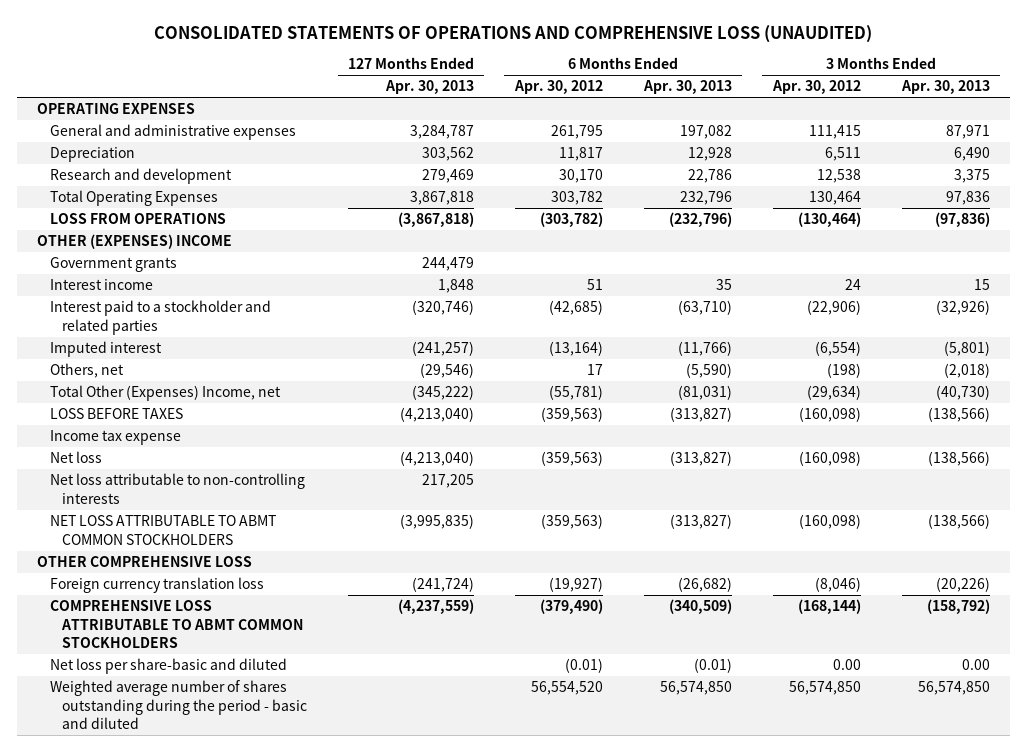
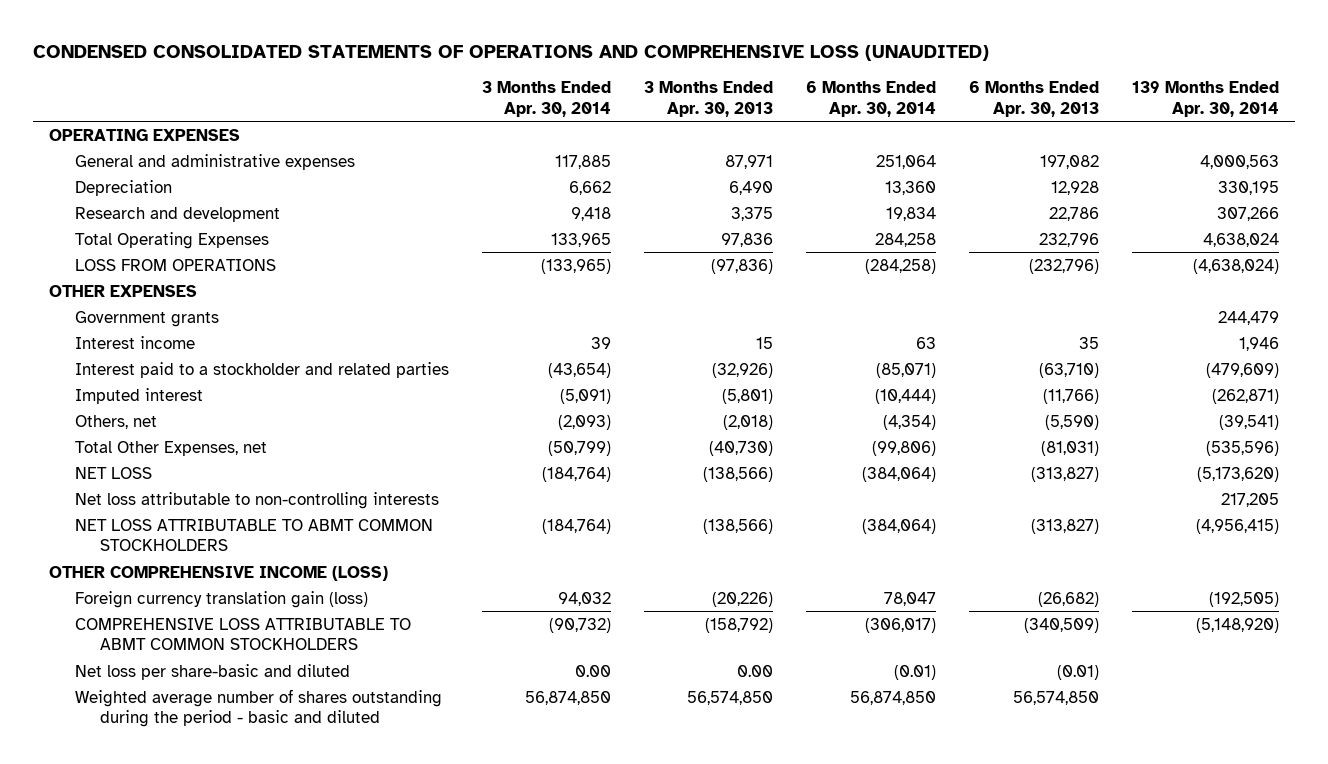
- CONSOLIDATED STATEMENTS OF OPERATIONS AND COMPREHENSIVE LOSS (UNAUDITED)
+ CONDENSED CONSOLIDATED STATEMENTS OF OPERATIONS AND COMPREHENSIVE LOSS (UNAUDITED)
- | 127 Months Ended Apr. 30, 2013 | 6 Months Ended Apr. 30, 2012 | 6 Months Ended Apr. 30, 2013 | 3 Months Ended Apr. 30, 2012 | 3 Months Ended Apr. 30, 2013
+ | 3 Months Ended Apr. 30, 2014 | 3 Months Ended Apr. 30, 2013 | 6 Months Ended Apr. 30, 2014 | 6 Months Ended Apr. 30, 2013 | 139 Months Ended Apr. 30, 2014
- OTHER (EXPENSES) INCOME
+ OTHER EXPENSES
- Total Other (Expenses) Income, net | (345,222) | (55,781) | (81,031) | (29,634) | (40,730)
- LOSS BEFORE TAXES | (4,213,040) | (359,563) | (313,827) | (160,098) | (138,566)
- Income tax expense
- Net loss | (4,213,040) | (359,563) | (313,827) | (160,098) | (138,566)
+ Total Other Expenses, net | (50,799) | (40,730) | (99,806) | (81,031) | (535,596)
+ NET LOSS | (184,764) | (138,566) | (384,064) | (313,827) | (5,173,620)
- OTHER COMPREHENSIVE LOSS
- Foreign currency translation loss | (241,724) | (19,927) | (26,682) | (8,046) | (20,226)
+ OTHER COMPREHENSIVE INCOME (LOSS)
+ Foreign currency translation gain (loss) | 94,032 | (20,226) | 78,047 | (26,682) | (192,505)

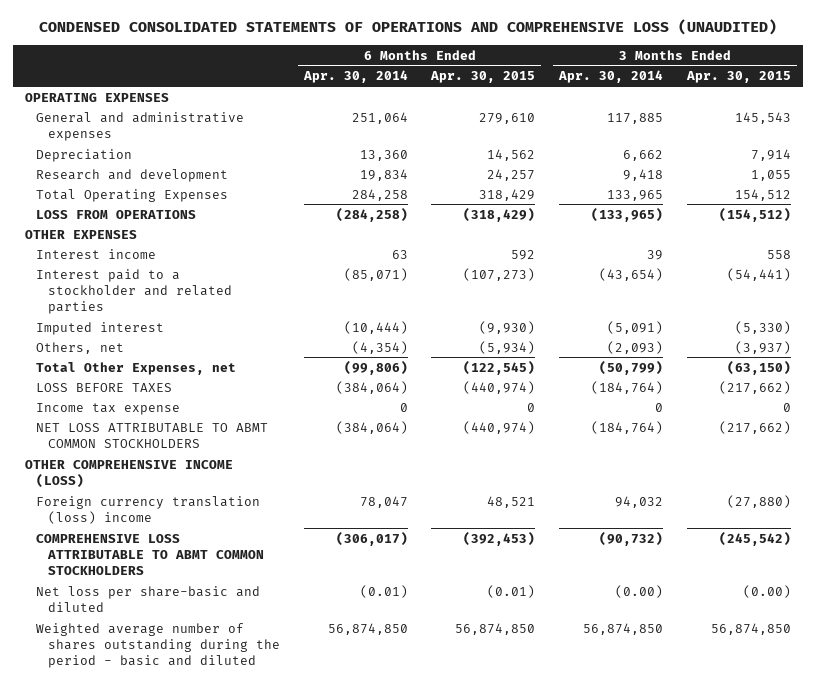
- | 3 Months Ended Apr. 30, 2014 | 3 Months Ended Apr. 30, 2013 | 6 Months Ended Apr. 30, 2014 | 6 Months Ended Apr. 30, 2013 | 139 Months Ended Apr. 30, 2014
+ | 6 Months Ended Apr. 30, 2014 | 6 Months Ended Apr. 30, 2015 | 3 Months Ended Apr. 30, 2014 | 3 Months Ended Apr. 30, 2015
- Government grants | | | | | 244,479
- NET LOSS | (184,764) | (138,566) | (384,064) | (313,827) | (5,173,620)
- Net loss attributable to non-controlling interests | | | | | 217,205
+ LOSS BEFORE TAXES | (384,064) | (440,974) | (184,764) | (217,662)
+ Income tax expense | 0 | 0 | 0 | 0
- Foreign currency translation gain (loss) | 94,032 | (20,226) | 78,047 | (26,682) | (192,505)
+ Foreign currency translation (loss) income | 78,047 | 48,521 | 94,032 | (27,880)
- Net loss per share-basic and diluted | 0.00 | 0.00 | (0.01) | (0.01) |
+ Net loss per share-basic and diluted | (0.01) | (0.01) | (0.00) | (0.00)

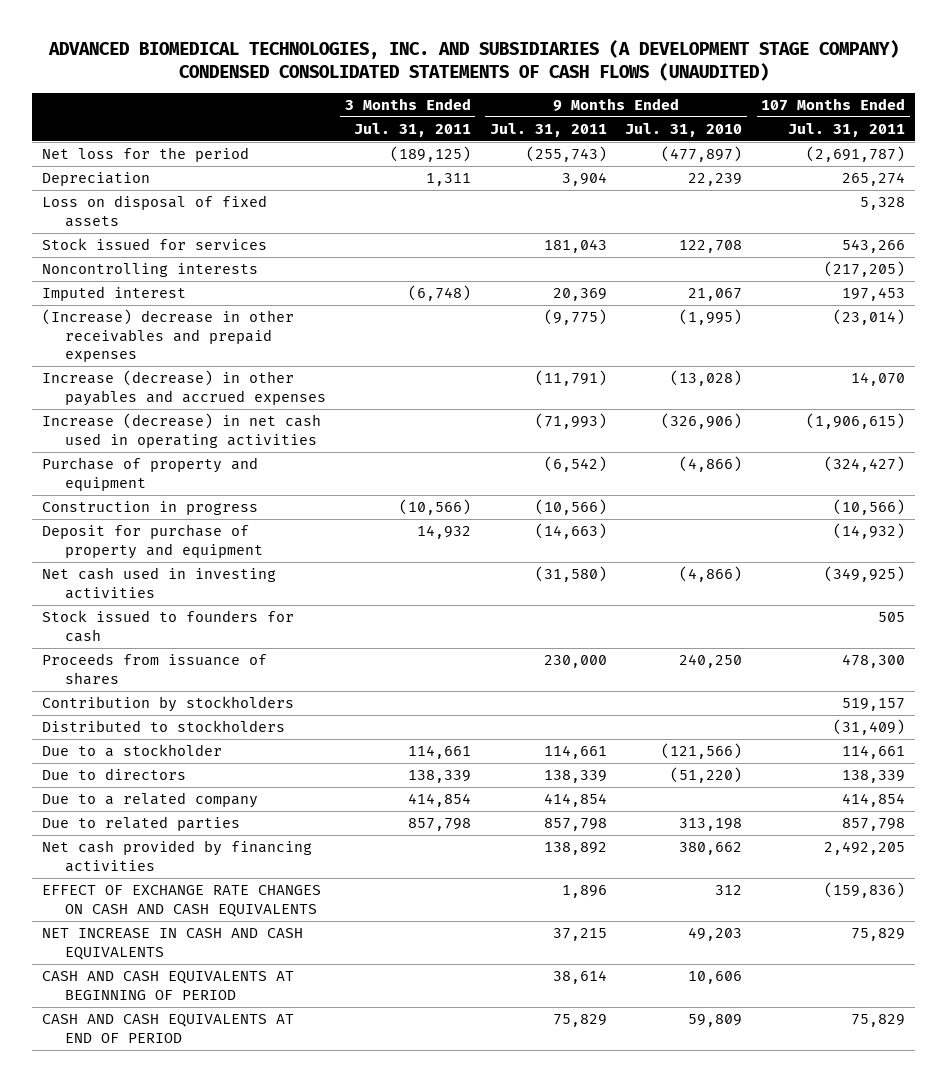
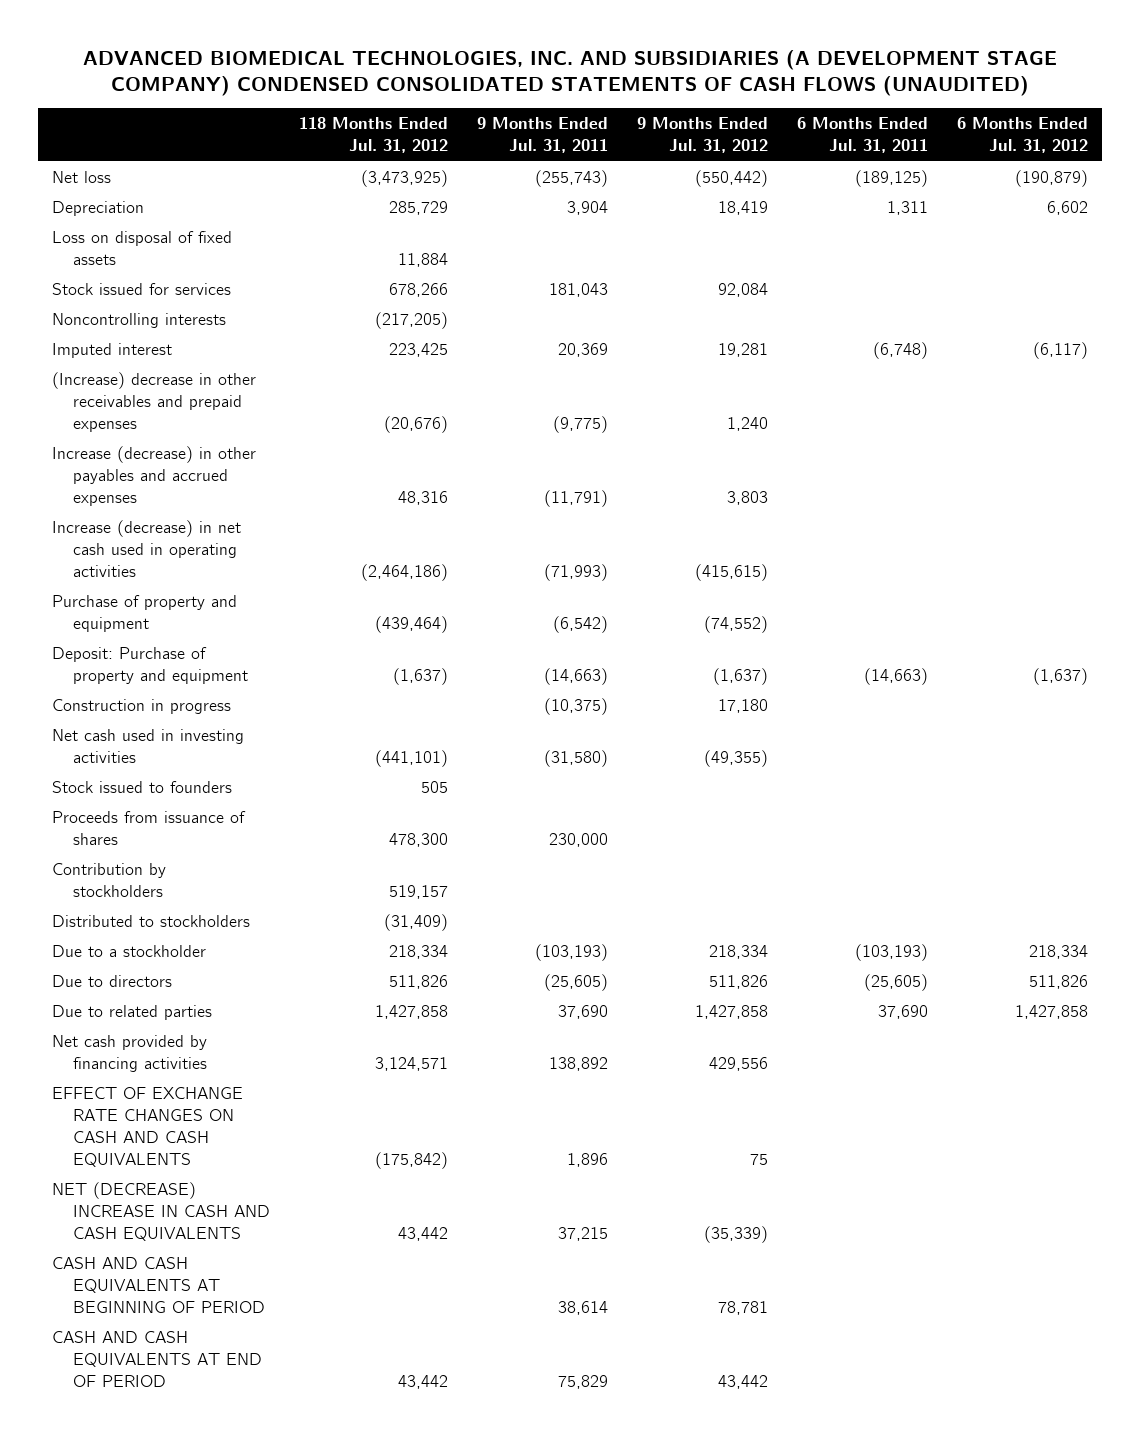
- | 3 Months Ended Jul. 31, 2011 | 9 Months Ended Jul. 31, 2011 | 9 Months Ended Jul. 31, 2010 | 107 Months Ended Jul. 31, 2011
+ | 118 Months Ended Jul. 31, 2012 | 9 Months Ended Jul. 31, 2011 | 9 Months Ended Jul. 31, 2012 | 6 Months Ended Jul. 31, 2011 | 6 Months Ended Jul. 31, 2012
- Net loss for the period | (189,125) | (255,743) | (477,897) | (2,691,787)
+ Net loss | (3,473,925) | (255,743) | (550,442) | (189,125) | (190,879)
- Construction in progress | (10,566) | (10,566) | | (10,566)
- Deposit for purchase of property and equipment | 14,932 | (14,663) | | (14,932)
+ Deposit: Purchase of property and equipment | (1,637) | (14,663) | (1,637) | (14,663) | (1,637)
+ Construction in progress | | (10,375) | 17,180 | |
- Stock issued to founders for cash | | | | 505
+ Stock issued to founders | 505 | | | |
- Due to a stockholder | 114,661 | 114,661 | (121,566) | 114,661
- Due to directors | 138,339 | 138,339 | (51,220) | 138,339
- Due to a related company | 414,854 | 414,854 | | 414,854
- Due to related parties | 857,798 | 857,798 | 313,198 | 857,798
+ Due to a stockholder | 218,334 | (103,193) | 218,334 | (103,193) | 218,334
+ Due to directors | 511,826 | (25,605) | 511,826 | (25,605) | 511,826
+ Due to related parties | 1,427,858 | 37,690 | 1,427,858 | 37,690 | 1,427,858
- NET INCREASE IN CASH AND CASH EQUIVALENTS | | 37,215 | 49,203 | 75,829
+ NET (DECREASE) INCREASE IN CASH AND CASH EQUIVALENTS | 43,442 | 37,215 | (35,339) | |

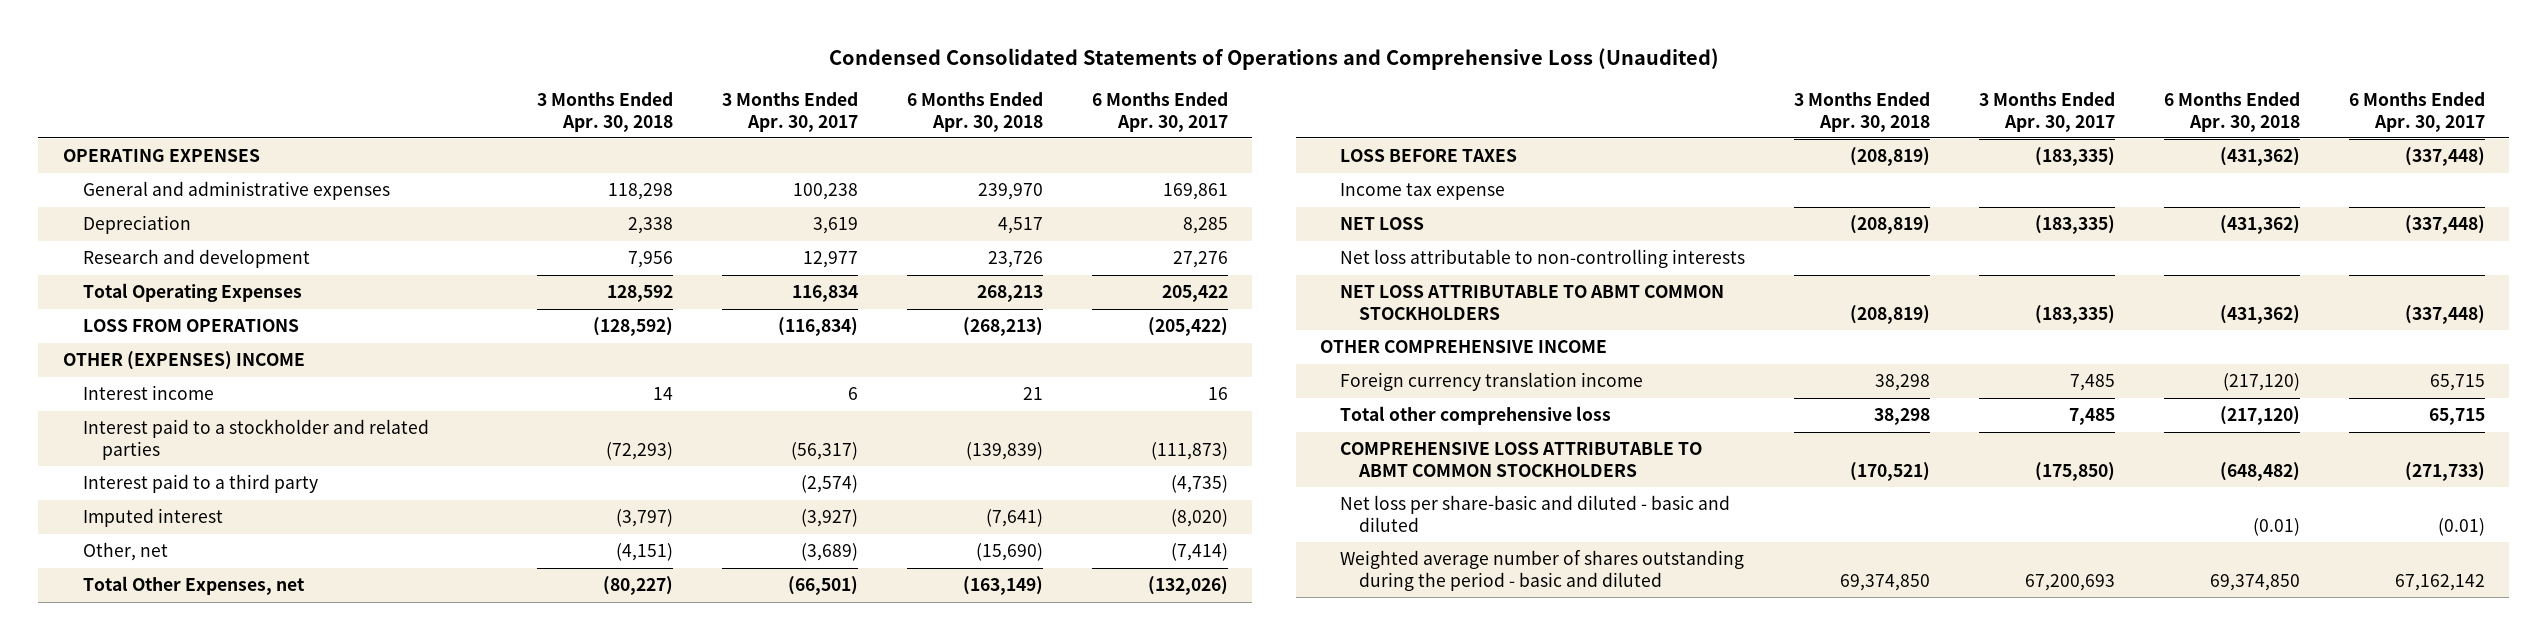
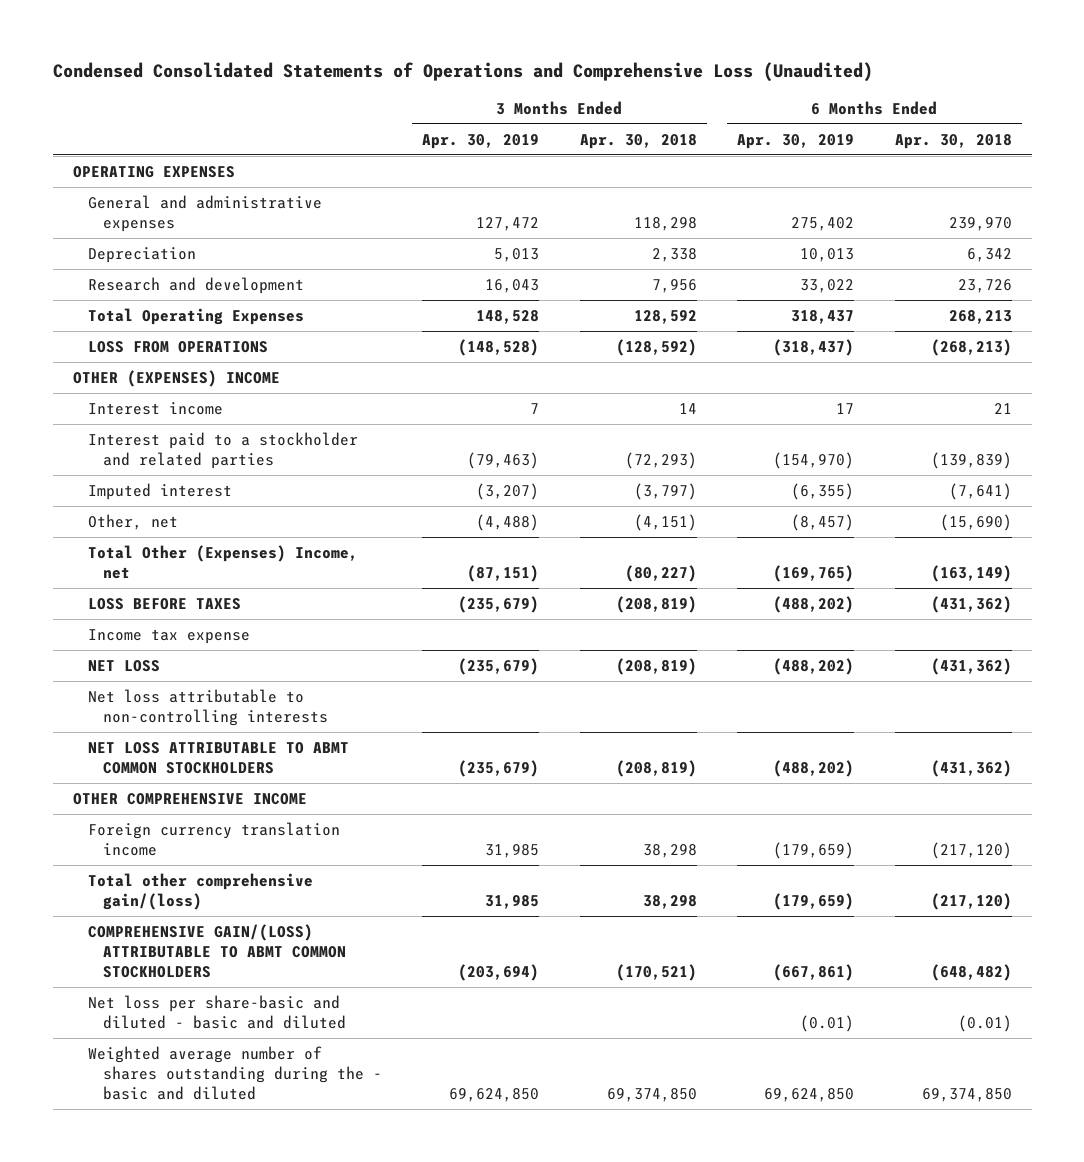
- | 3 Months Ended Apr. 30, 2018 | 3 Months Ended Apr. 30, 2017 | 6 Months Ended Apr. 30, 2018 | 6 Months Ended Apr. 30, 2017
+ | 3 Months Ended Apr. 30, 2019 | 3 Months Ended Apr. 30, 2018 | 6 Months Ended Apr. 30, 2019 | 6 Months Ended Apr. 30, 2018
- Depreciation | 2,338 | 3,619 | 4,517 | 8,285
+ Depreciation | 5,013 | 2,338 | 10,013 | 6,342
- Interest paid to a third party | | (2,574) | | (4,735)
- Total Other Expenses, net | (80,227) | (66,501) | (163,149) | (132,026)
+ Total Other (Expenses) Income, net | (87,151) | (80,227) | (169,765) | (163,149)
- Total other comprehensive loss | 38,298 | 7,485 | (217,120) | 65,715
- COMPREHENSIVE LOSS ATTRIBUTABLE TO ABMT COMMON STOCKHOLDERS | (170,521) | (175,850) | (648,482) | (271,733)
+ Total other comprehensive gain/(loss) | 31,985 | 38,298 | (179,659) | (217,120)
+ COMPREHENSIVE GAIN/(LOSS) ATTRIBUTABLE TO ABMT COMMON STOCKHOLDERS | (203,694) | (170,521) | (667,861) | (648,482)
- Weighted average number of shares outstanding during the period - basic and diluted | 69,374,850 | 67,200,693 | 69,374,850 | 67,162,142
+ Weighted average number of shares outstanding during the - basic and diluted | 69,624,850 | 69,374,850 | 69,624,850 | 69,374,850

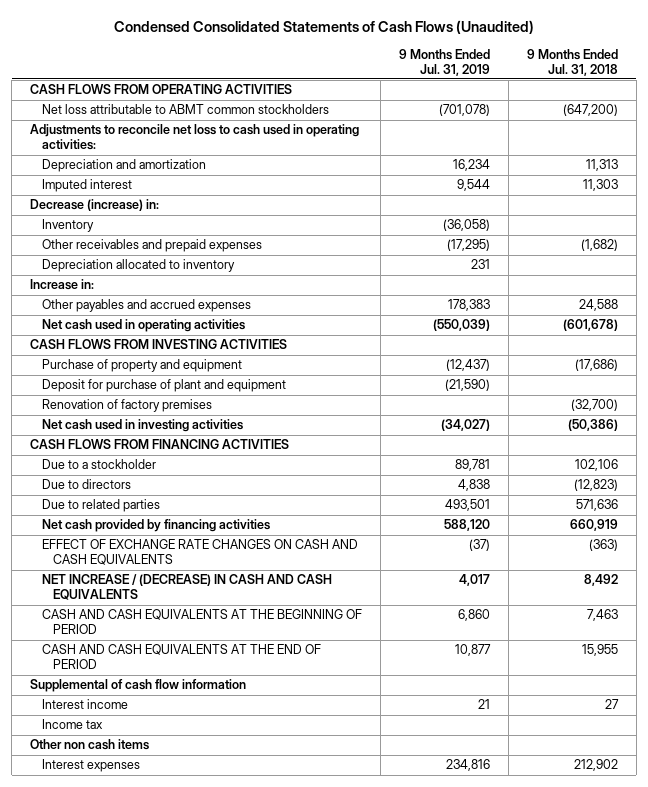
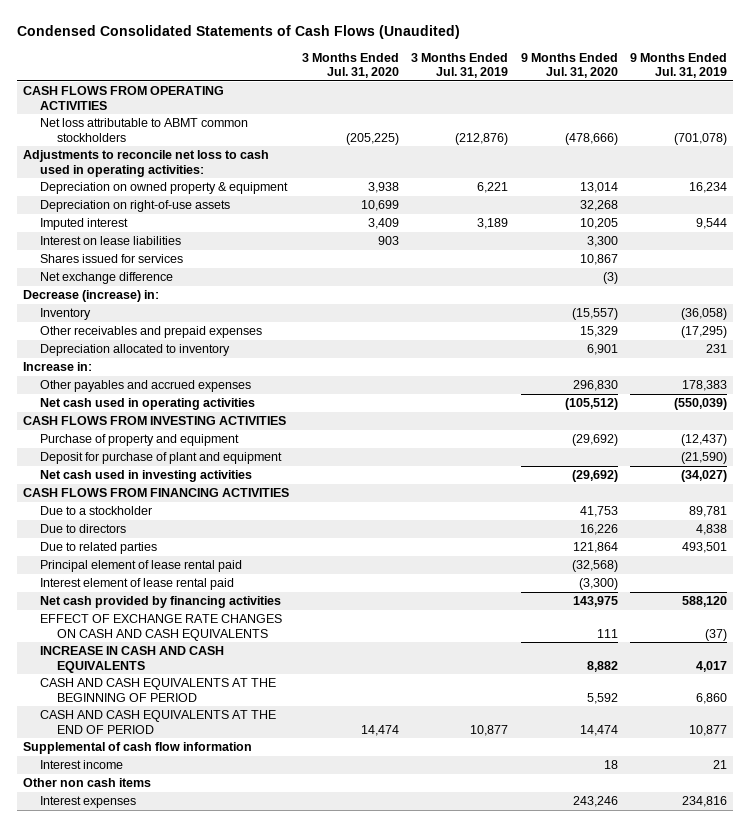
- | 9 Months Ended Jul. 31, 2019 | 9 Months Ended Jul. 31, 2018
+ | 3 Months Ended Jul. 31, 2020 | 3 Months Ended Jul. 31, 2019 | 9 Months Ended Jul. 31, 2020 | 9 Months Ended Jul. 31, 2019
- Depreciation and amortization | 16,234 | 11,313
+ Depreciation on owned property & equipment | 3,938 | 6,221 | 13,014 | 16,234
+ Depreciation on right-of-use assets | 10,699 | | 32,268 |
+ Interest on lease liabilities | 903 | | 3,300 |
+ Shares issued for services | | | 10,867 |
+ Net exchange difference | | | (3) |
- Renovation of factory premises | | (32,700)
+ Principal element of lease rental paid | | | (32,568) |
+ Interest element of lease rental paid | | | (3,300) |
- NET INCREASE / (DECREASE) IN CASH AND CASH EQUIVALENTS | 4,017 | 8,492
+ INCREASE IN CASH AND CASH EQUIVALENTS | | | 8,882 | 4,017
- Income tax

